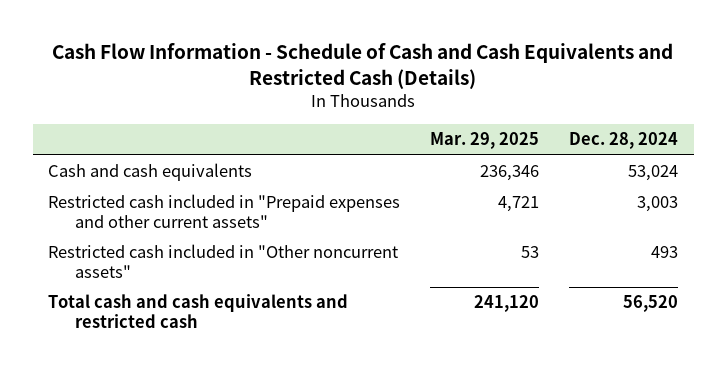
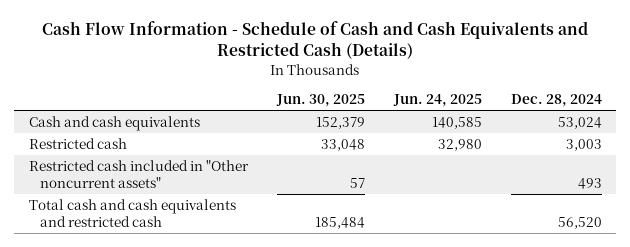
- | Mar. 29, 2025 | Dec. 28, 2024
+ | Jun. 30, 2025 | Jun. 24, 2025 | Dec. 28, 2024
- Restricted cash included in "Prepaid expenses and other current assets" | 4,721 | 3,003
+ Restricted cash | 33,048 | 32,980 | 3,003

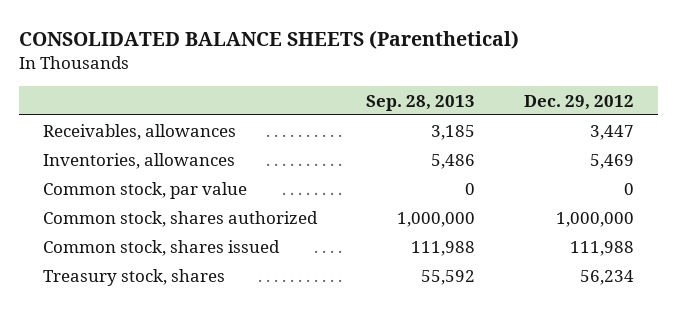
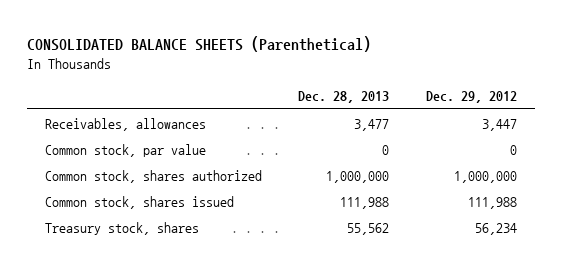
- | Sep. 28, 2013 | Dec. 29, 2012
+ | Dec. 28, 2013 | Dec. 29, 2012
- Inventories, allowances | 5,486 | 5,469

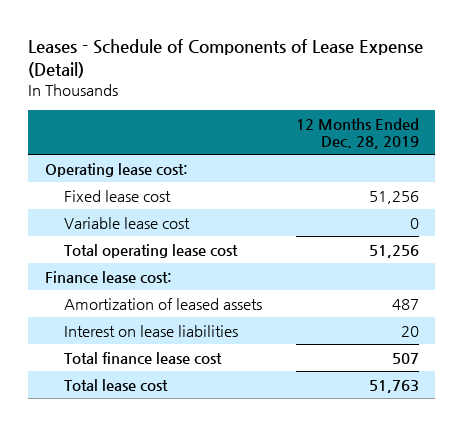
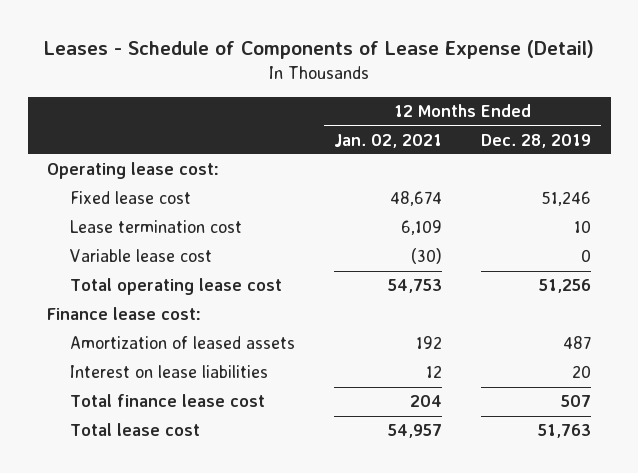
- | 12 Months Ended Dec. 28, 2019
+ | 12 Months Ended Jan. 02, 2021 | 12 Months Ended Dec. 28, 2019
- Fixed lease cost | 51,256
+ Fixed lease cost | 48,674 | 51,246
+ Lease termination cost | 6,109 | 10

